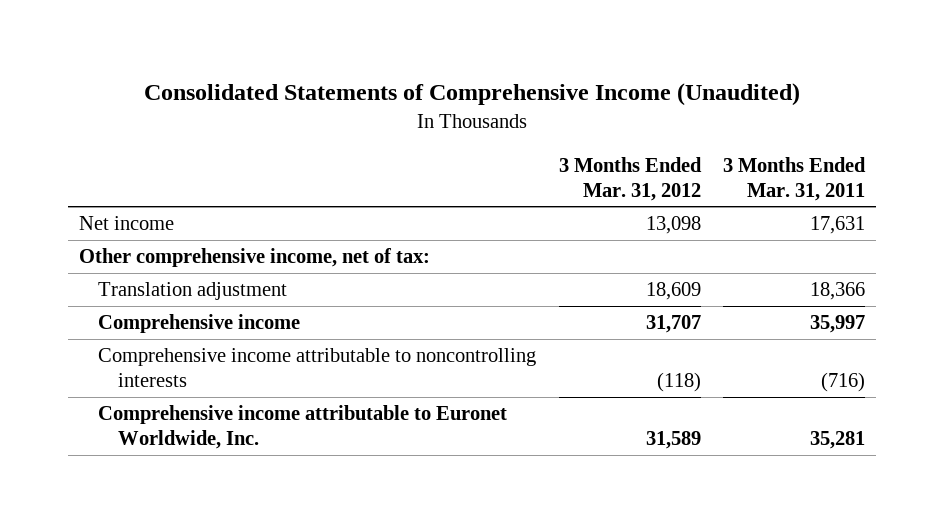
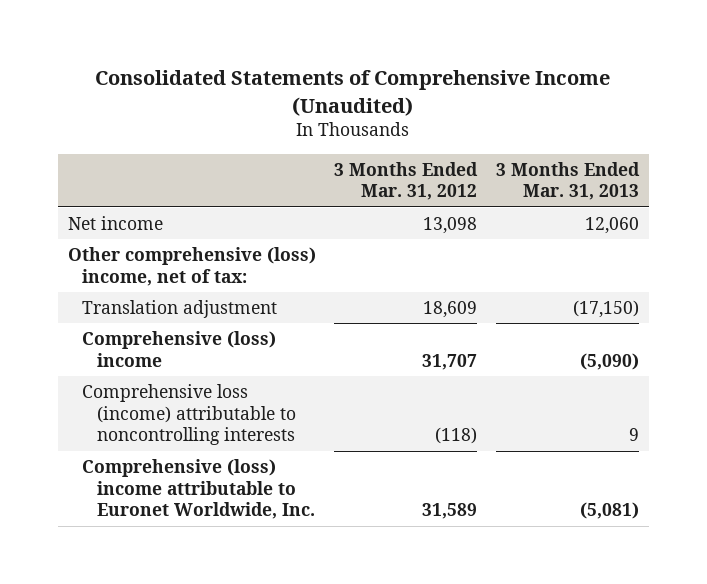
- | 3 Months Ended Mar. 31, 2012 | 3 Months Ended Mar. 31, 2011
+ | 3 Months Ended Mar. 31, 2012 | 3 Months Ended Mar. 31, 2013
- Other comprehensive income, net of tax:
+ Other comprehensive (loss) income, net of tax:
- Comprehensive income | 31,707 | 35,997
- Comprehensive income attributable to noncontrolling interests | (118) | (716)
- Comprehensive income attributable to Euronet Worldwide, Inc. | 31,589 | 35,281
+ Comprehensive (loss) income | 31,707 | (5,090)
+ Comprehensive loss (income) attributable to noncontrolling interests | (118) | 9
+ Comprehensive (loss) income attributable to Euronet Worldwide, Inc. | 31,589 | (5,081)

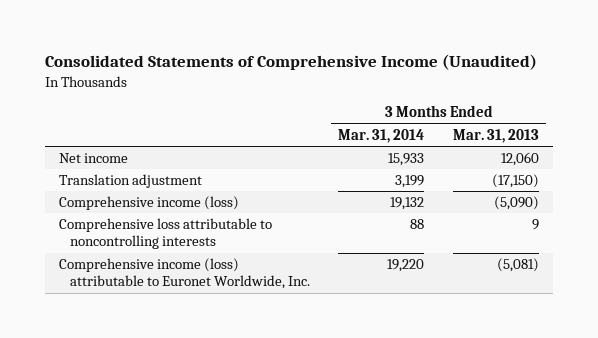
- | 3 Months Ended Mar. 31, 2012 | 3 Months Ended Mar. 31, 2013
+ | 3 Months Ended Mar. 31, 2014 | 3 Months Ended Mar. 31, 2013
- Other comprehensive (loss) income, net of tax:
- Comprehensive (loss) income | 31,707 | (5,090)
- Comprehensive loss (income) attributable to noncontrolling interests | (118) | 9
- Comprehensive (loss) income attributable to Euronet Worldwide, Inc. | 31,589 | (5,081)
+ Comprehensive income (loss) | 19,132 | (5,090)
+ Comprehensive loss attributable to noncontrolling interests | 88 | 9
+ Comprehensive income (loss) attributable to Euronet Worldwide, Inc. | 19,220 | (5,081)

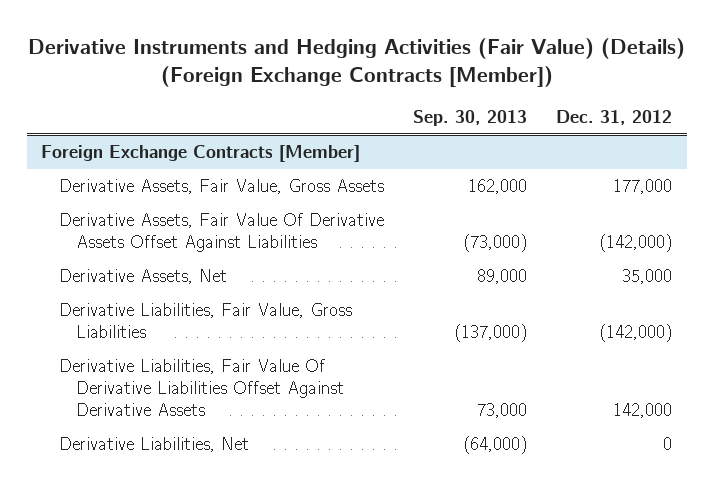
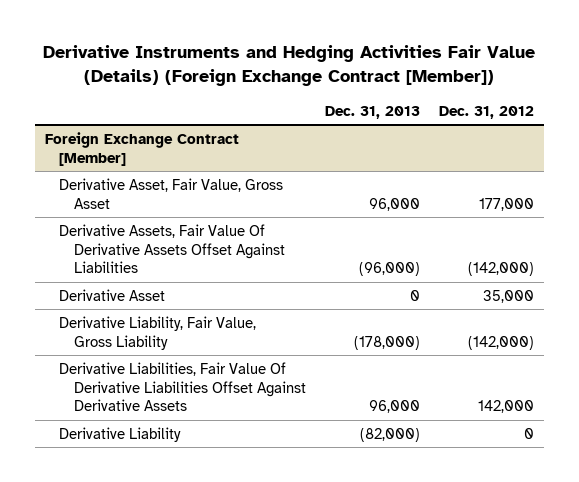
- Derivative Instruments and Hedging Activities (Fair Value) (Details) (Foreign Exchange Contracts [Member])
+ Derivative Instruments and Hedging Activities Fair Value (Details) (Foreign Exchange Contract [Member])
- | Sep. 30, 2013 | Dec. 31, 2012
+ | Dec. 31, 2013 | Dec. 31, 2012
- Foreign Exchange Contracts [Member]
- Derivative Assets, Fair Value, Gross Assets | 162,000 | 177,000
+ Foreign Exchange Contract [Member]
+ Derivative Asset, Fair Value, Gross Asset | 96,000 | 177,000
- Derivative Assets, Net | 89,000 | 35,000
- Derivative Liabilities, Fair Value, Gross Liabilities | (137,000) | (142,000)
+ Derivative Asset | 0 | 35,000
+ Derivative Liability, Fair Value, Gross Liability | (178,000) | (142,000)
- Derivative Liabilities, Net | (64,000) | 0
+ Derivative Liability | (82,000) | 0

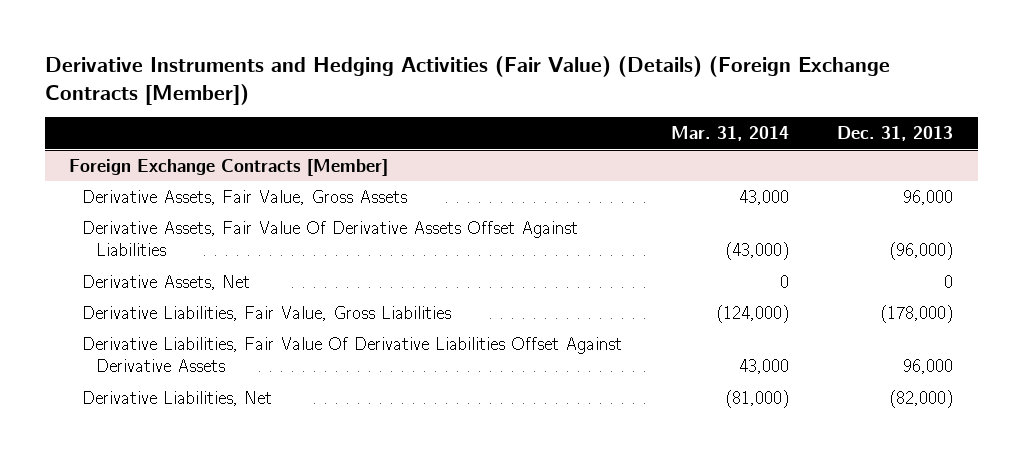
- Derivative Instruments and Hedging Activities Fair Value (Details) (Foreign Exchange Contract [Member])
+ Derivative Instruments and Hedging Activities (Fair Value) (Details) (Foreign Exchange Contracts [Member])
- | Dec. 31, 2013 | Dec. 31, 2012
+ | Mar. 31, 2014 | Dec. 31, 2013
- Foreign Exchange Contract [Member]
- Derivative Asset, Fair Value, Gross Asset | 96,000 | 177,000
+ Foreign Exchange Contracts [Member]
+ Derivative Assets, Fair Value, Gross Assets | 43,000 | 96,000
- Derivative Asset | 0 | 35,000
- Derivative Liability, Fair Value, Gross Liability | (178,000) | (142,000)
+ Derivative Assets, Net | 0 | 0
+ Derivative Liabilities, Fair Value, Gross Liabilities | (124,000) | (178,000)
- Derivative Liability | (82,000) | 0
+ Derivative Liabilities, Net | (81,000) | (82,000)

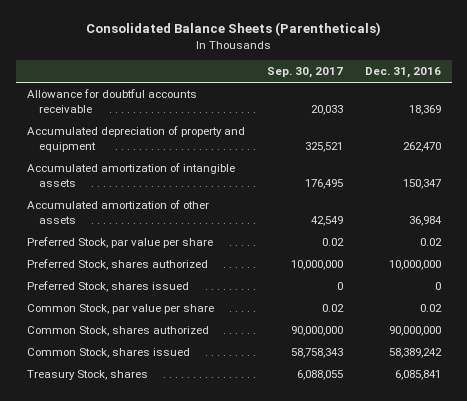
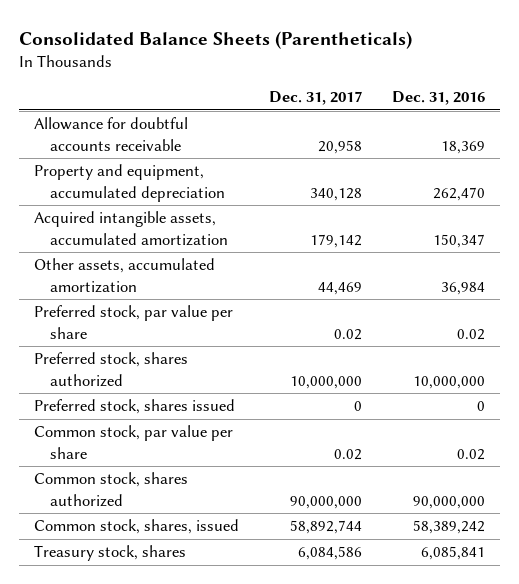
- | Sep. 30, 2017 | Dec. 31, 2016
+ | Dec. 31, 2017 | Dec. 31, 2016
- Accumulated depreciation of property and equipment | 325,521 | 262,470
- Accumulated amortization of intangible assets | 176,495 | 150,347
- Accumulated amortization of other assets | 42,549 | 36,984
- Preferred Stock, par value per share | 0.02 | 0.02
- Preferred Stock, shares authorized | 10,000,000 | 10,000,000
- Preferred Stock, shares issued | 0 | 0
- Common Stock, par value per share | 0.02 | 0.02
- Common Stock, shares authorized | 90,000,000 | 90,000,000
- Common Stock, shares issued | 58,758,343 | 58,389,242
- Treasury Stock, shares | 6,088,055 | 6,085,841
+ Property and equipment, accumulated depreciation | 340,128 | 262,470
+ Acquired intangible assets, accumulated amortization | 179,142 | 150,347
+ Other assets, accumulated amortization | 44,469 | 36,984
+ Preferred stock, par value per share | 0.02 | 0.02
+ Preferred stock, shares authorized | 10,000,000 | 10,000,000
+ Preferred stock, shares issued | 0 | 0
+ Common stock, par value per share | 0.02 | 0.02
+ Common stock, shares authorized | 90,000,000 | 90,000,000
+ Common stock, shares, issued | 58,892,744 | 58,389,242
+ Treasury stock, shares | 6,084,586 | 6,085,841

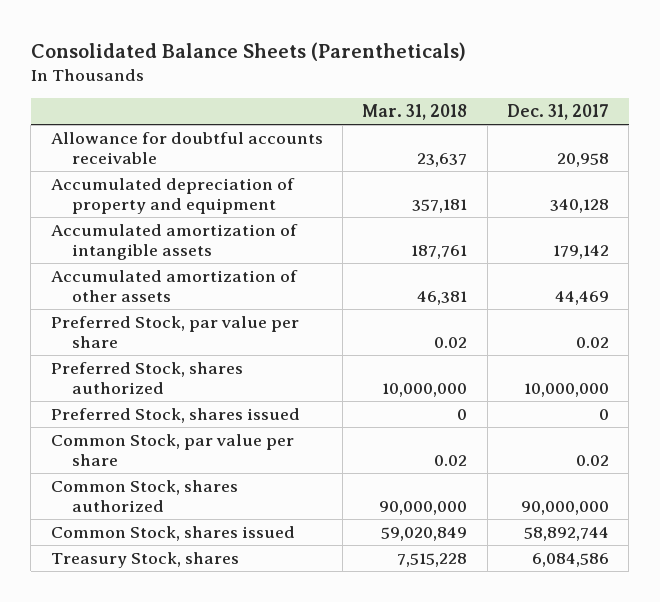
- | Dec. 31, 2017 | Dec. 31, 2016
+ | Mar. 31, 2018 | Dec. 31, 2017
- Property and equipment, accumulated depreciation | 340,128 | 262,470
- Acquired intangible assets, accumulated amortization | 179,142 | 150,347
- Other assets, accumulated amortization | 44,469 | 36,984
- Preferred stock, par value per share | 0.02 | 0.02
- Preferred stock, shares authorized | 10,000,000 | 10,000,000
- Preferred stock, shares issued | 0 | 0
- Common stock, par value per share | 0.02 | 0.02
- Common stock, shares authorized | 90,000,000 | 90,000,000
- Common stock, shares, issued | 58,892,744 | 58,389,242
- Treasury stock, shares | 6,084,586 | 6,085,841
+ Accumulated depreciation of property and equipment | 357,181 | 340,128
+ Accumulated amortization of intangible assets | 187,761 | 179,142
+ Accumulated amortization of other assets | 46,381 | 44,469
+ Preferred Stock, par value per share | 0.02 | 0.02
+ Preferred Stock, shares authorized | 10,000,000 | 10,000,000
+ Preferred Stock, shares issued | 0 | 0
+ Common Stock, par value per share | 0.02 | 0.02
+ Common Stock, shares authorized | 90,000,000 | 90,000,000
+ Common Stock, shares issued | 59,020,849 | 58,892,744
+ Treasury Stock, shares | 7,515,228 | 6,084,586

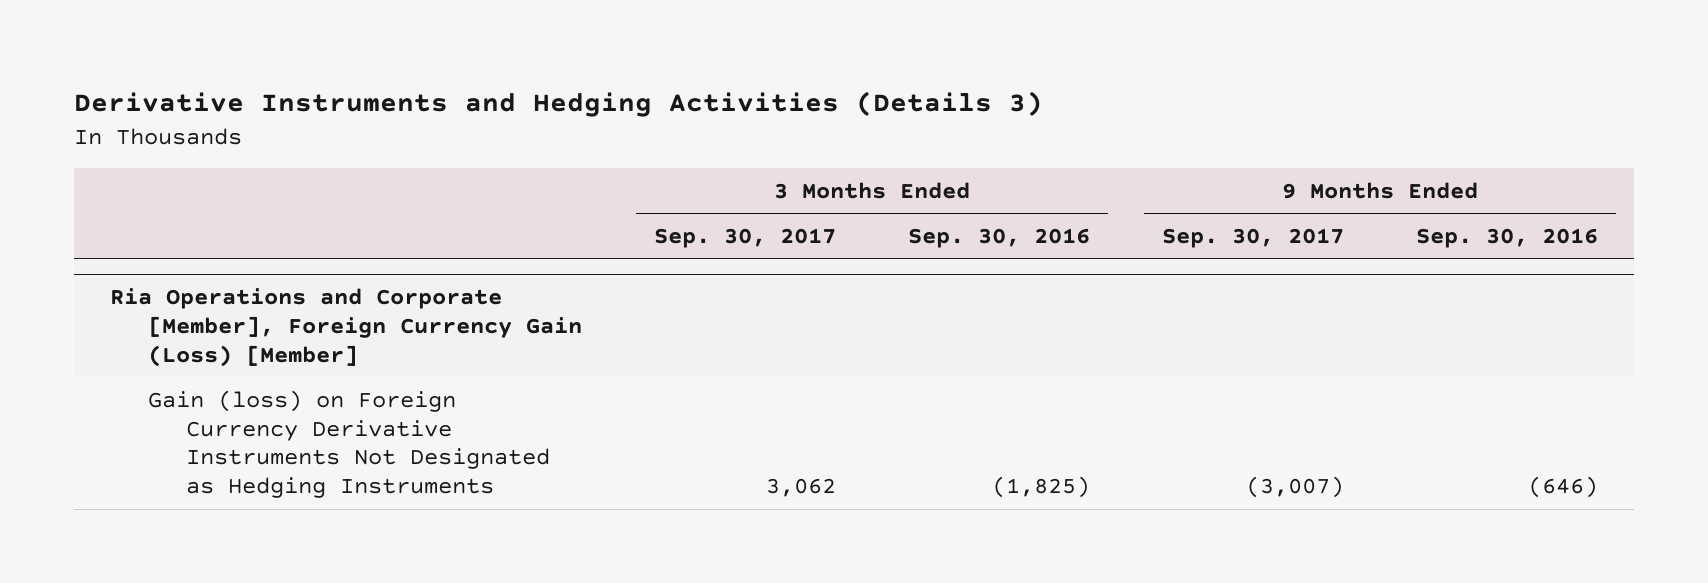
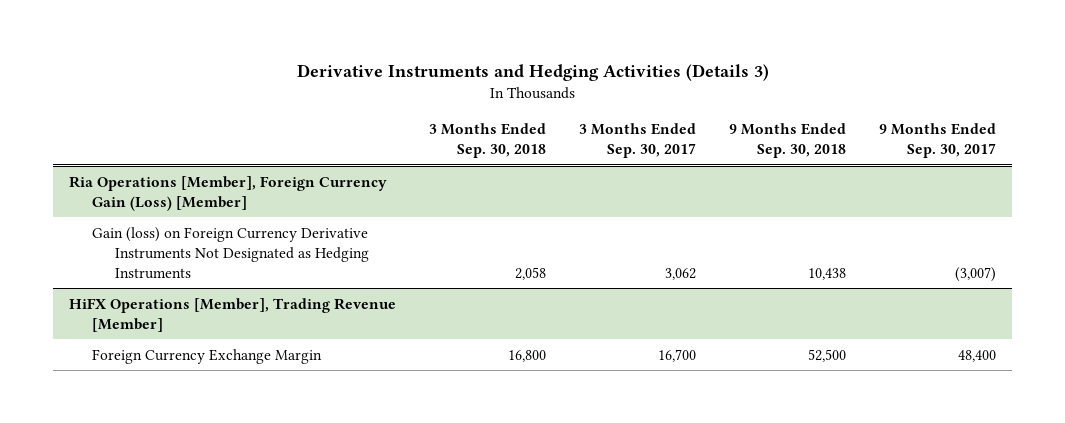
- | 3 Months Ended Sep. 30, 2017 | 3 Months Ended Sep. 30, 2016 | 9 Months Ended Sep. 30, 2017 | 9 Months Ended Sep. 30, 2016
+ | 3 Months Ended Sep. 30, 2018 | 3 Months Ended Sep. 30, 2017 | 9 Months Ended Sep. 30, 2018 | 9 Months Ended Sep. 30, 2017
- Ria Operations and Corporate [Member], Foreign Currency Gain (Loss) [Member]
+ Ria Operations [Member], Foreign Currency Gain (Loss) [Member]
+ HiFX Operations [Member], Trading Revenue [Member]
+ Foreign Currency Exchange Margin | 16,800 | 16,700 | 52,500 | 48,400

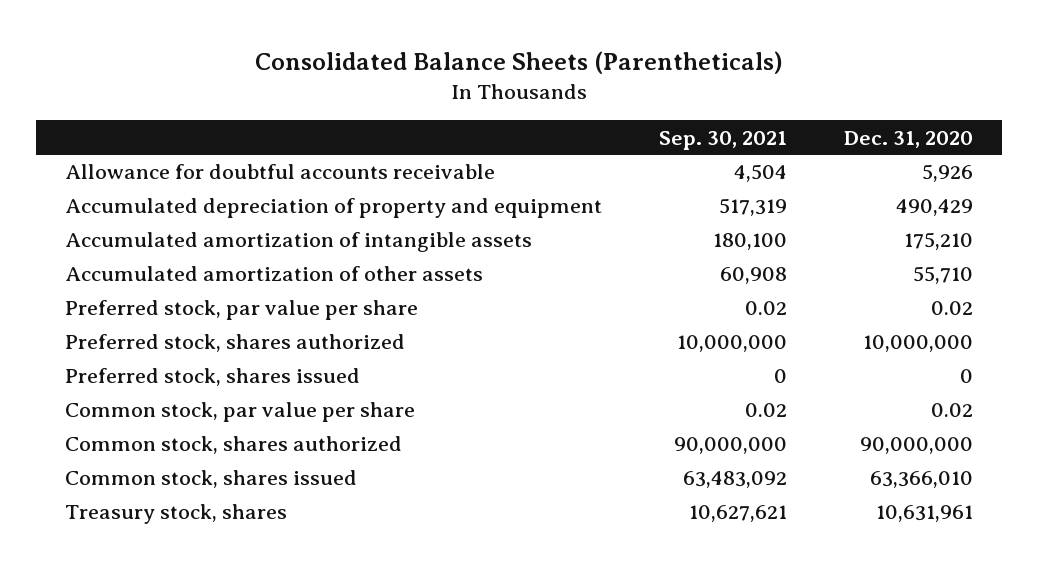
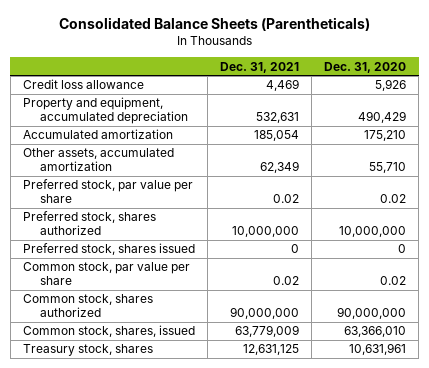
- | Sep. 30, 2021 | Dec. 31, 2020
+ | Dec. 31, 2021 | Dec. 31, 2020
- Allowance for doubtful accounts receivable | 4,504 | 5,926
- Accumulated depreciation of property and equipment | 517,319 | 490,429
- Accumulated amortization of intangible assets | 180,100 | 175,210
- Accumulated amortization of other assets | 60,908 | 55,710
+ Credit loss allowance | 4,469 | 5,926
+ Property and equipment, accumulated depreciation | 532,631 | 490,429
+ Accumulated amortization | 185,054 | 175,210
+ Other assets, accumulated amortization | 62,349 | 55,710
- Common stock, shares issued | 63,483,092 | 63,366,010
+ Common stock, shares, issued | 63,779,009 | 63,366,010

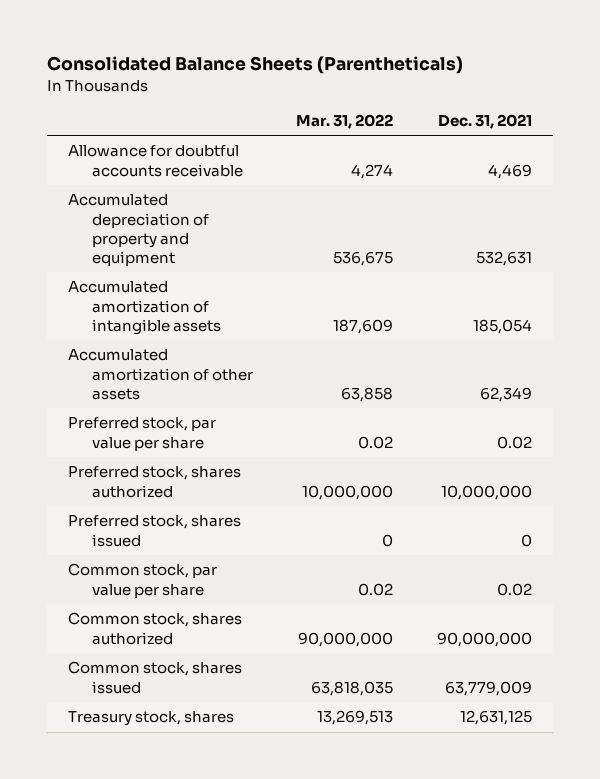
- | Dec. 31, 2021 | Dec. 31, 2020
+ | Mar. 31, 2022 | Dec. 31, 2021
- Credit loss allowance | 4,469 | 5,926
- Property and equipment, accumulated depreciation | 532,631 | 490,429
- Accumulated amortization | 185,054 | 175,210
- Other assets, accumulated amortization | 62,349 | 55,710
+ Allowance for doubtful accounts receivable | 4,274 | 4,469
+ Accumulated depreciation of property and equipment | 536,675 | 532,631
+ Accumulated amortization of intangible assets | 187,609 | 185,054
+ Accumulated amortization of other assets | 63,858 | 62,349
- Common stock, shares, issued | 63,779,009 | 63,366,010
+ Common stock, shares issued | 63,818,035 | 63,779,009

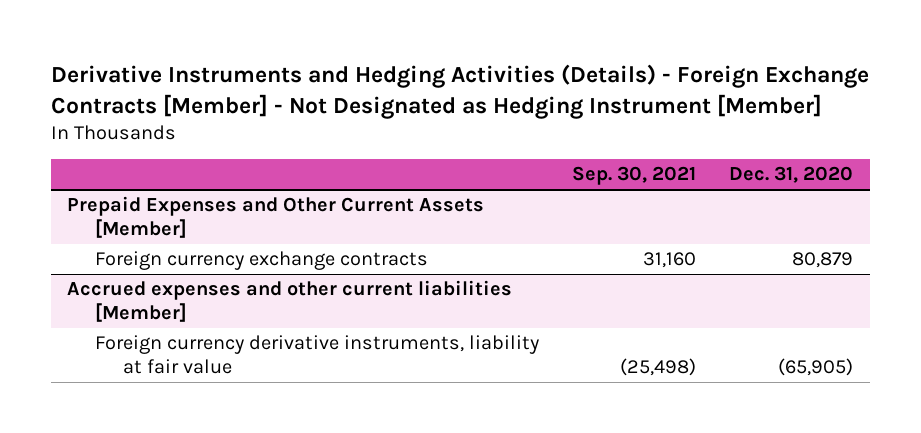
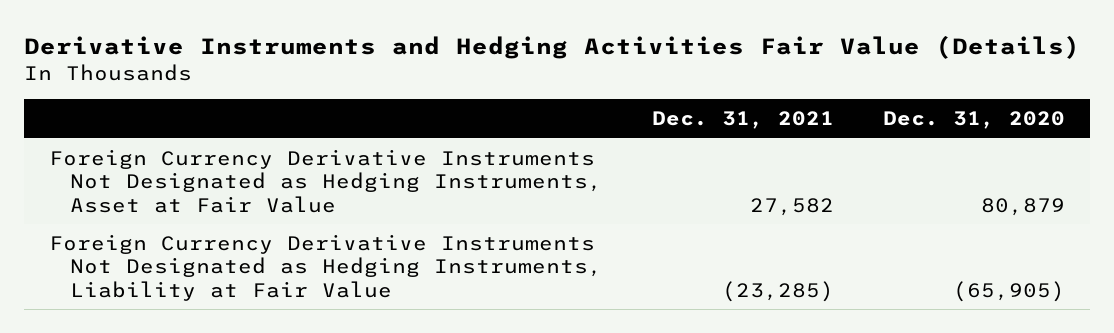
- Derivative Instruments and Hedging Activities (Details) - Foreign Exchange Contracts [Member] - Not Designated as Hedging Instrument [Member]
+ Derivative Instruments and Hedging Activities Fair Value (Details)
- | Sep. 30, 2021 | Dec. 31, 2020
+ | Dec. 31, 2021 | Dec. 31, 2020
- Prepaid Expenses and Other Current Assets [Member]
- Foreign currency exchange contracts | 31,160 | 80,879
- Accrued expenses and other current liabilities [Member]
- Foreign currency derivative instruments, liability at fair value | (25,498) | (65,905)
+ Foreign Currency Derivative Instruments Not Designated as Hedging Instruments, Asset at Fair Value | 27,582 | 80,879
+ Foreign Currency Derivative Instruments Not Designated as Hedging Instruments, Liability at Fair Value | (23,285) | (65,905)

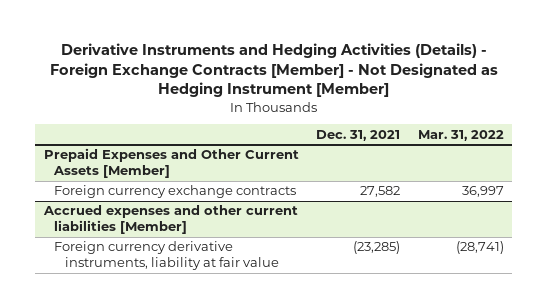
- Derivative Instruments and Hedging Activities Fair Value (Details)
+ Derivative Instruments and Hedging Activities (Details) - Foreign Exchange Contracts [Member] - Not Designated as Hedging Instrument [Member]
- | Dec. 31, 2021 | Dec. 31, 2020
+ | Dec. 31, 2021 | Mar. 31, 2022
- Foreign Currency Derivative Instruments Not Designated as Hedging Instruments, Asset at Fair Value | 27,582 | 80,879
- Foreign Currency Derivative Instruments Not Designated as Hedging Instruments, Liability at Fair Value | (23,285) | (65,905)
+ Prepaid Expenses and Other Current Assets [Member]
+ Foreign currency exchange contracts | 27,582 | 36,997
+ Accrued expenses and other current liabilities [Member]
+ Foreign currency derivative instruments, liability at fair value | (23,285) | (28,741)

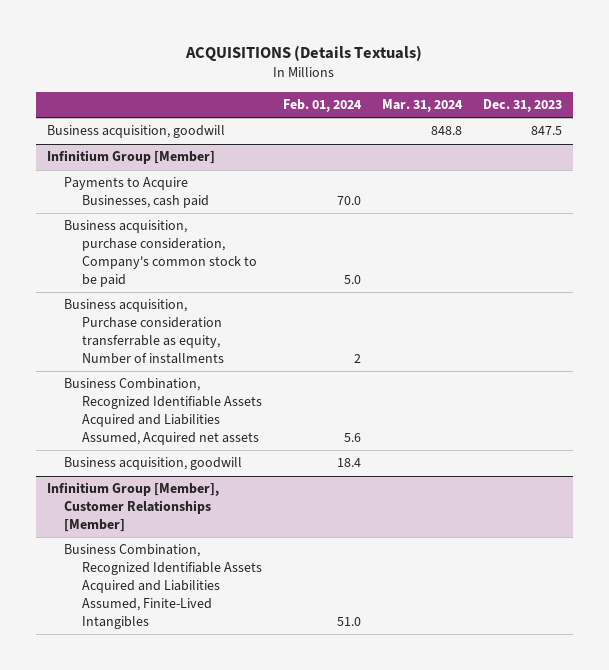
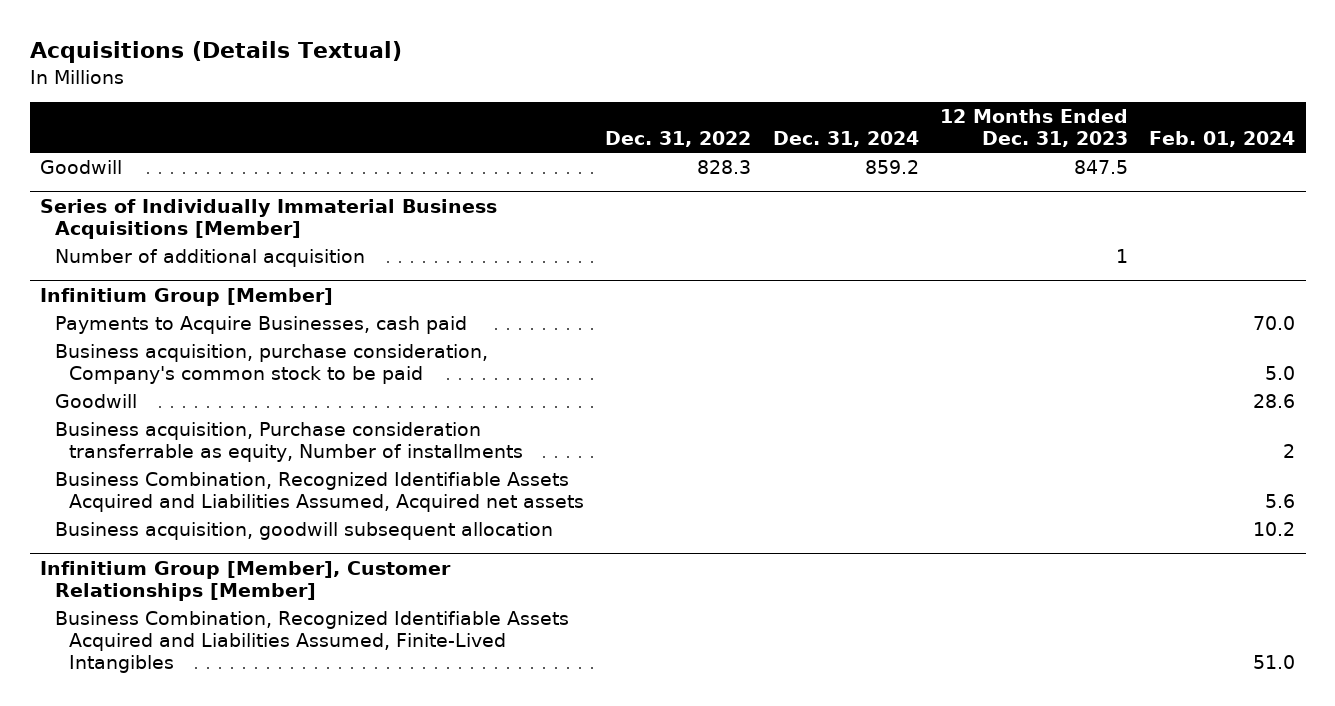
- ACQUISITIONS (Details Textuals)
+ Acquisitions (Details Textual)
- | Feb. 01, 2024 | Mar. 31, 2024 | Dec. 31, 2023
+ | Dec. 31, 2022 | Dec. 31, 2024 | 12 Months Ended Dec. 31, 2023 | Feb. 01, 2024
- Business acquisition, goodwill | | 848.8 | 847.5
+ Goodwill | 828.3 | 859.2 | 847.5 |
+ Series of Individually Immaterial Business Acquisitions [Member]
+ Number of additional acquisition | | | 1 |
@ Infinitium Group [Member]
+ Goodwill | | | | 28.6
- Business acquisition, goodwill | 18.4 | |
+ Business acquisition, goodwill subsequent allocation | | | | 10.2

